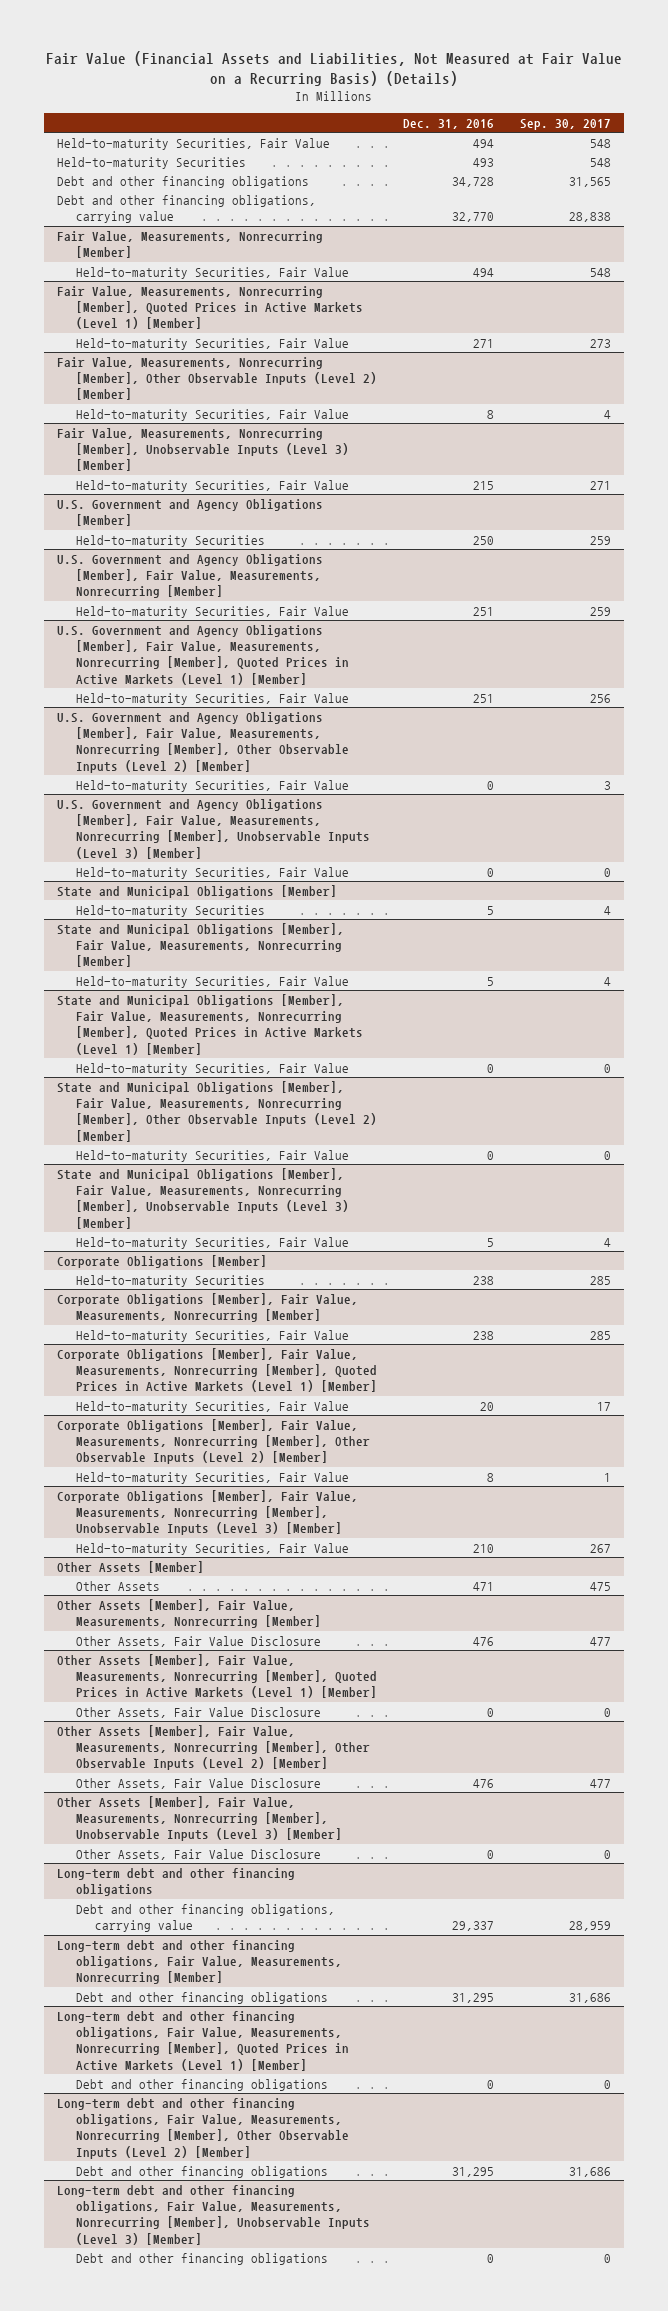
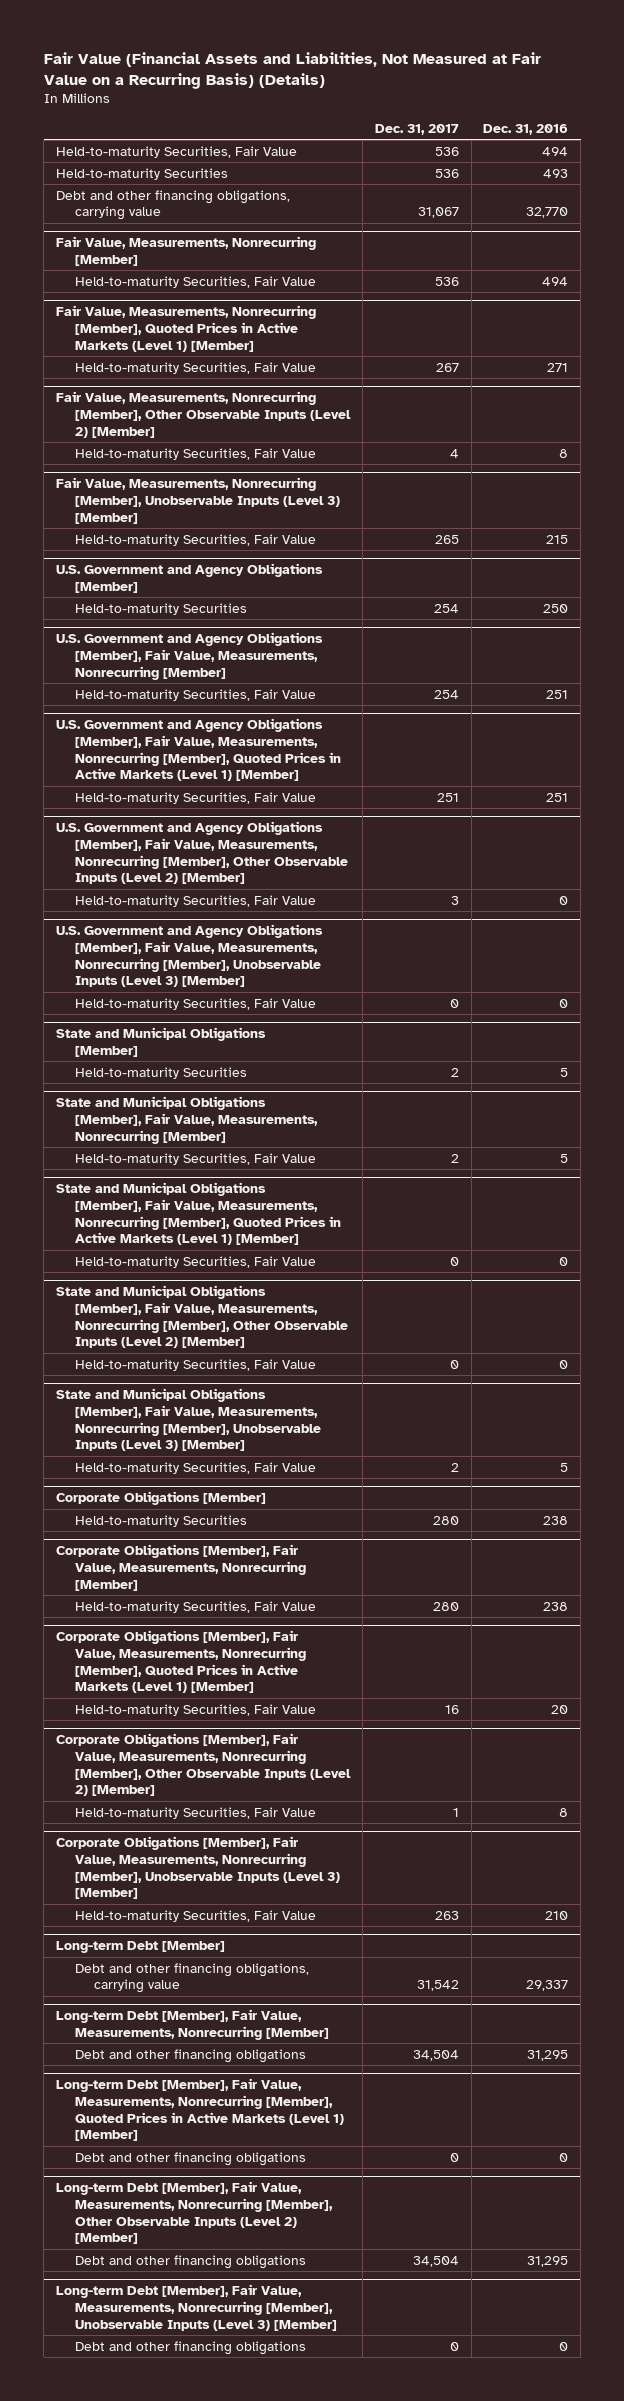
- | Dec. 31, 2016 | Sep. 30, 2017
+ | Dec. 31, 2017 | Dec. 31, 2016
- Debt and other financing obligations | 34,728 | 31,565
- Other Assets [Member]
- Other Assets | 471 | 475
- Other Assets [Member], Fair Value, Measurements, Nonrecurring [Member]
- Other Assets, Fair Value Disclosure | 476 | 477
- Other Assets [Member], Fair Value, Measurements, Nonrecurring [Member], Quoted Prices in Active Markets (Level 1) [Member]
- Other Assets, Fair Value Disclosure | 0 | 0
- Other Assets [Member], Fair Value, Measurements, Nonrecurring [Member], Other Observable Inputs (Level 2) [Member]
- Other Assets, Fair Value Disclosure | 476 | 477
- Other Assets [Member], Fair Value, Measurements, Nonrecurring [Member], Unobservable Inputs (Level 3) [Member]
- Other Assets, Fair Value Disclosure | 0 | 0
- Long-term debt and other financing obligations
+ Long-term Debt [Member]
- Long-term debt and other financing obligations, Fair Value, Measurements, Nonrecurring [Member]
+ Long-term Debt [Member], Fair Value, Measurements, Nonrecurring [Member]
- Long-term debt and other financing obligations, Fair Value, Measurements, Nonrecurring [Member], Quoted Prices in Active Markets (Level 1) [Member]
+ Long-term Debt [Member], Fair Value, Measurements, Nonrecurring [Member], Quoted Prices in Active Markets (Level 1) [Member]
- Long-term debt and other financing obligations, Fair Value, Measurements, Nonrecurring [Member], Other Observable Inputs (Level 2) [Member]
+ Long-term Debt [Member], Fair Value, Measurements, Nonrecurring [Member], Other Observable Inputs (Level 2) [Member]
- Long-term debt and other financing obligations, Fair Value, Measurements, Nonrecurring [Member], Unobservable Inputs (Level 3) [Member]
+ Long-term Debt [Member], Fair Value, Measurements, Nonrecurring [Member], Unobservable Inputs (Level 3) [Member]

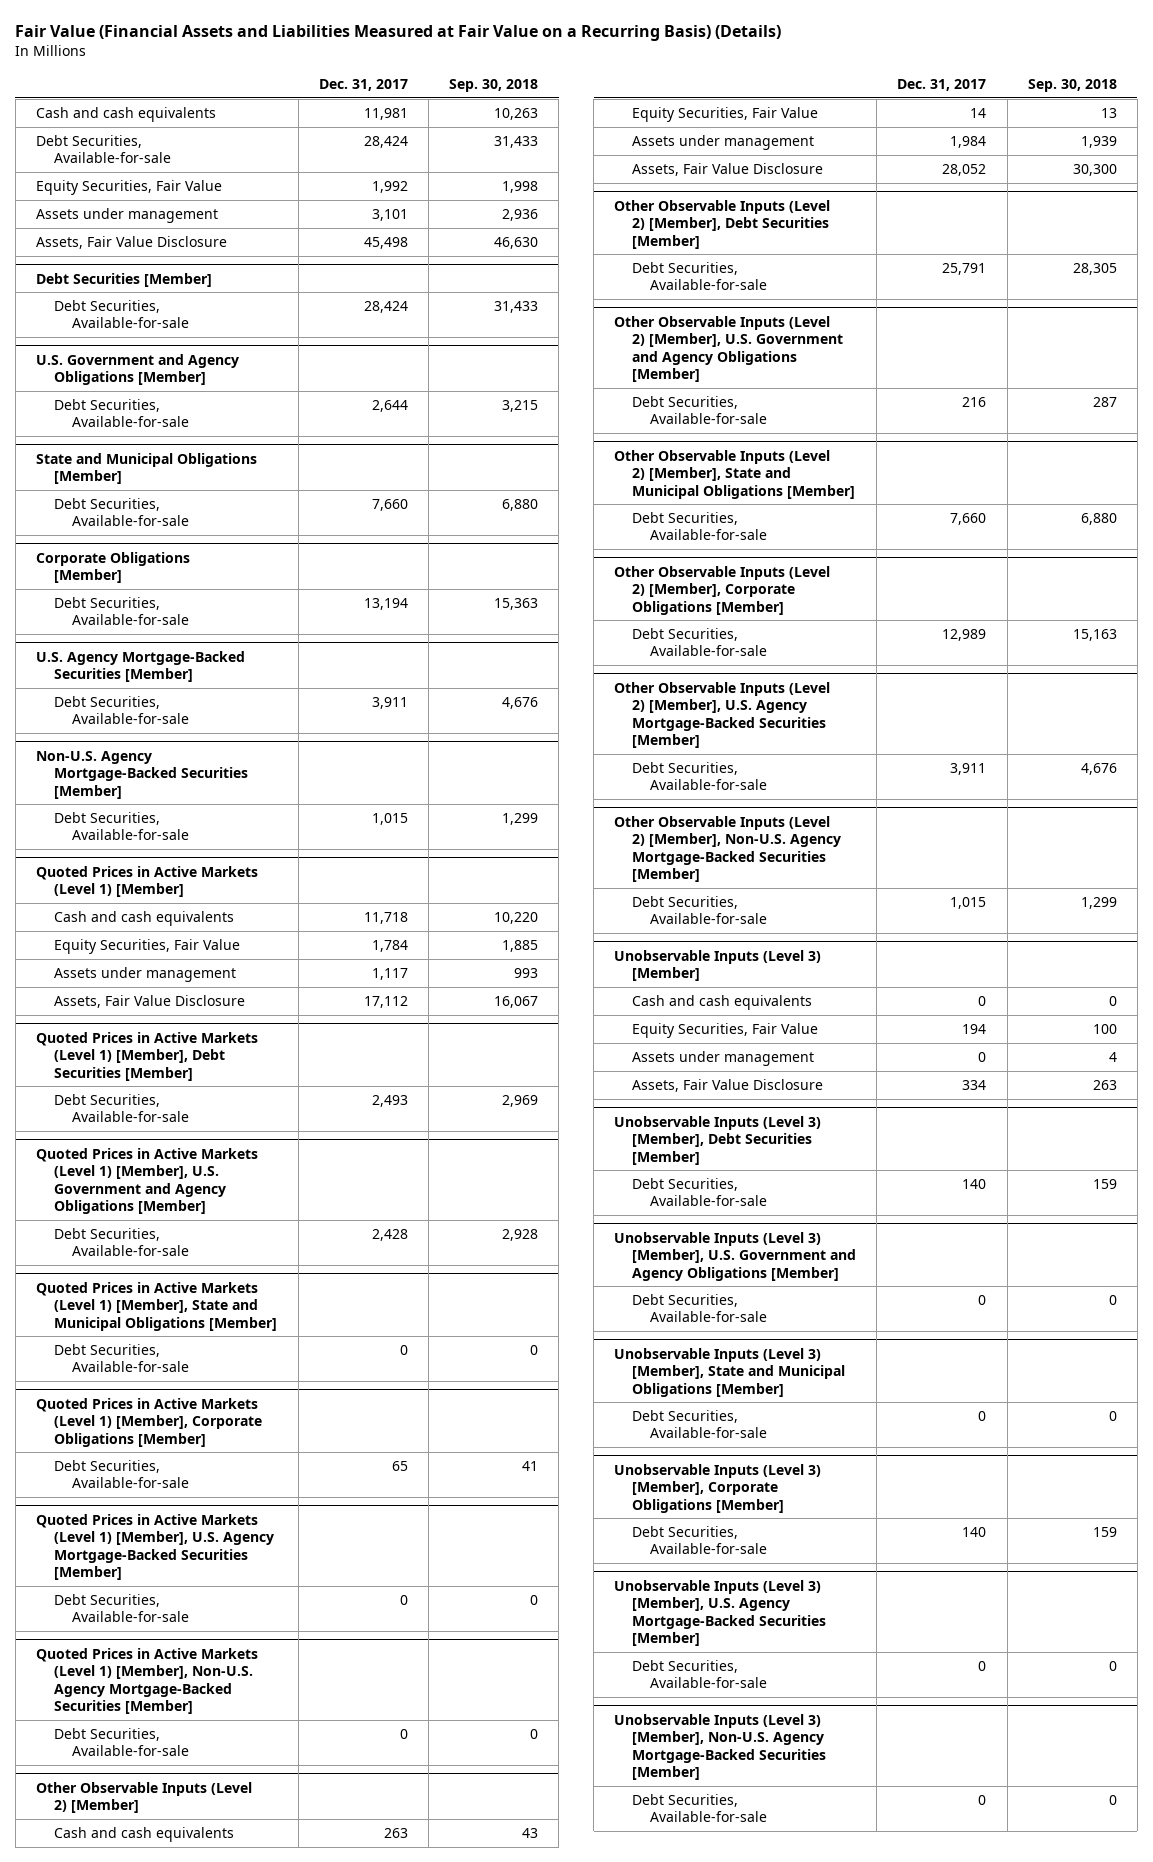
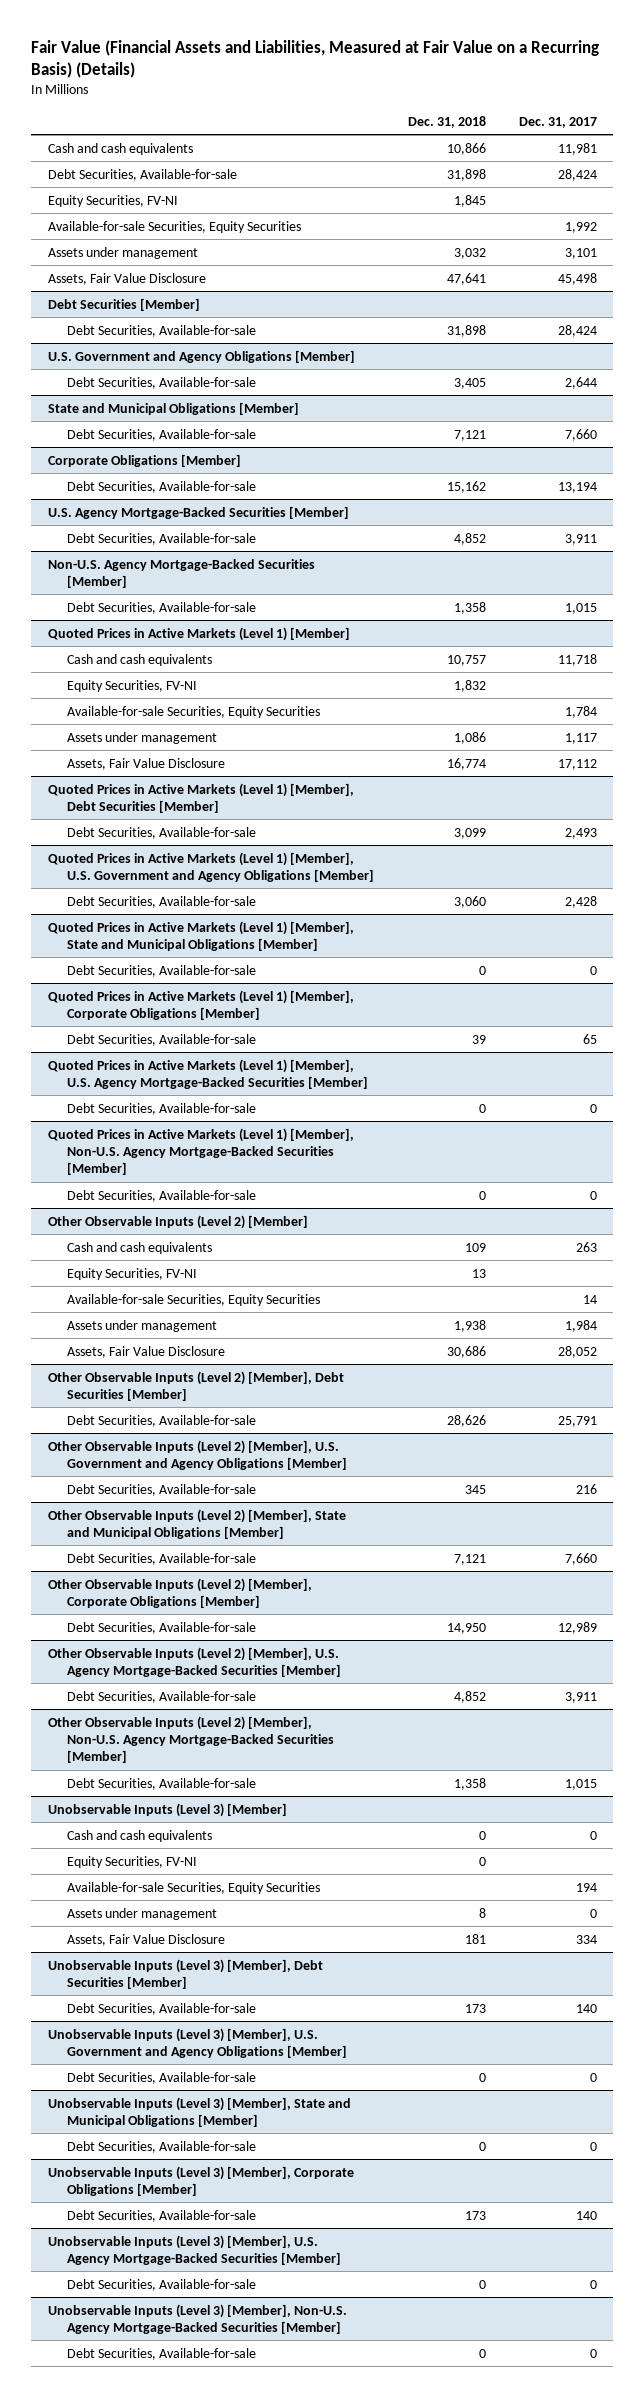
- Fair Value (Financial Assets and Liabilities Measured at Fair Value on a Recurring Basis) (Details)
+ Fair Value (Financial Assets and Liabilities, Measured at Fair Value on a Recurring Basis) (Details)
- | Dec. 31, 2017 | Sep. 30, 2018
+ | Dec. 31, 2018 | Dec. 31, 2017
- Equity Securities, Fair Value | 1,992 | 1,998
+ Equity Securities, FV-NI | 1,845 |
+ Available-for-sale Securities, Equity Securities | | 1,992
@ Quoted Prices in Active Markets (Level 1) [Member]
- Equity Securities, Fair Value | 1,784 | 1,885
+ Equity Securities, FV-NI | 1,832 |
+ Available-for-sale Securities, Equity Securities | | 1,784
@ Other Observable Inputs (Level 2) [Member]
- Equity Securities, Fair Value | 14 | 13
+ Equity Securities, FV-NI | 13 |
+ Available-for-sale Securities, Equity Securities | | 14
@ Unobservable Inputs (Level 3) [Member]
- Equity Securities, Fair Value | 194 | 100
+ Equity Securities, FV-NI | 0 |
+ Available-for-sale Securities, Equity Securities | | 194

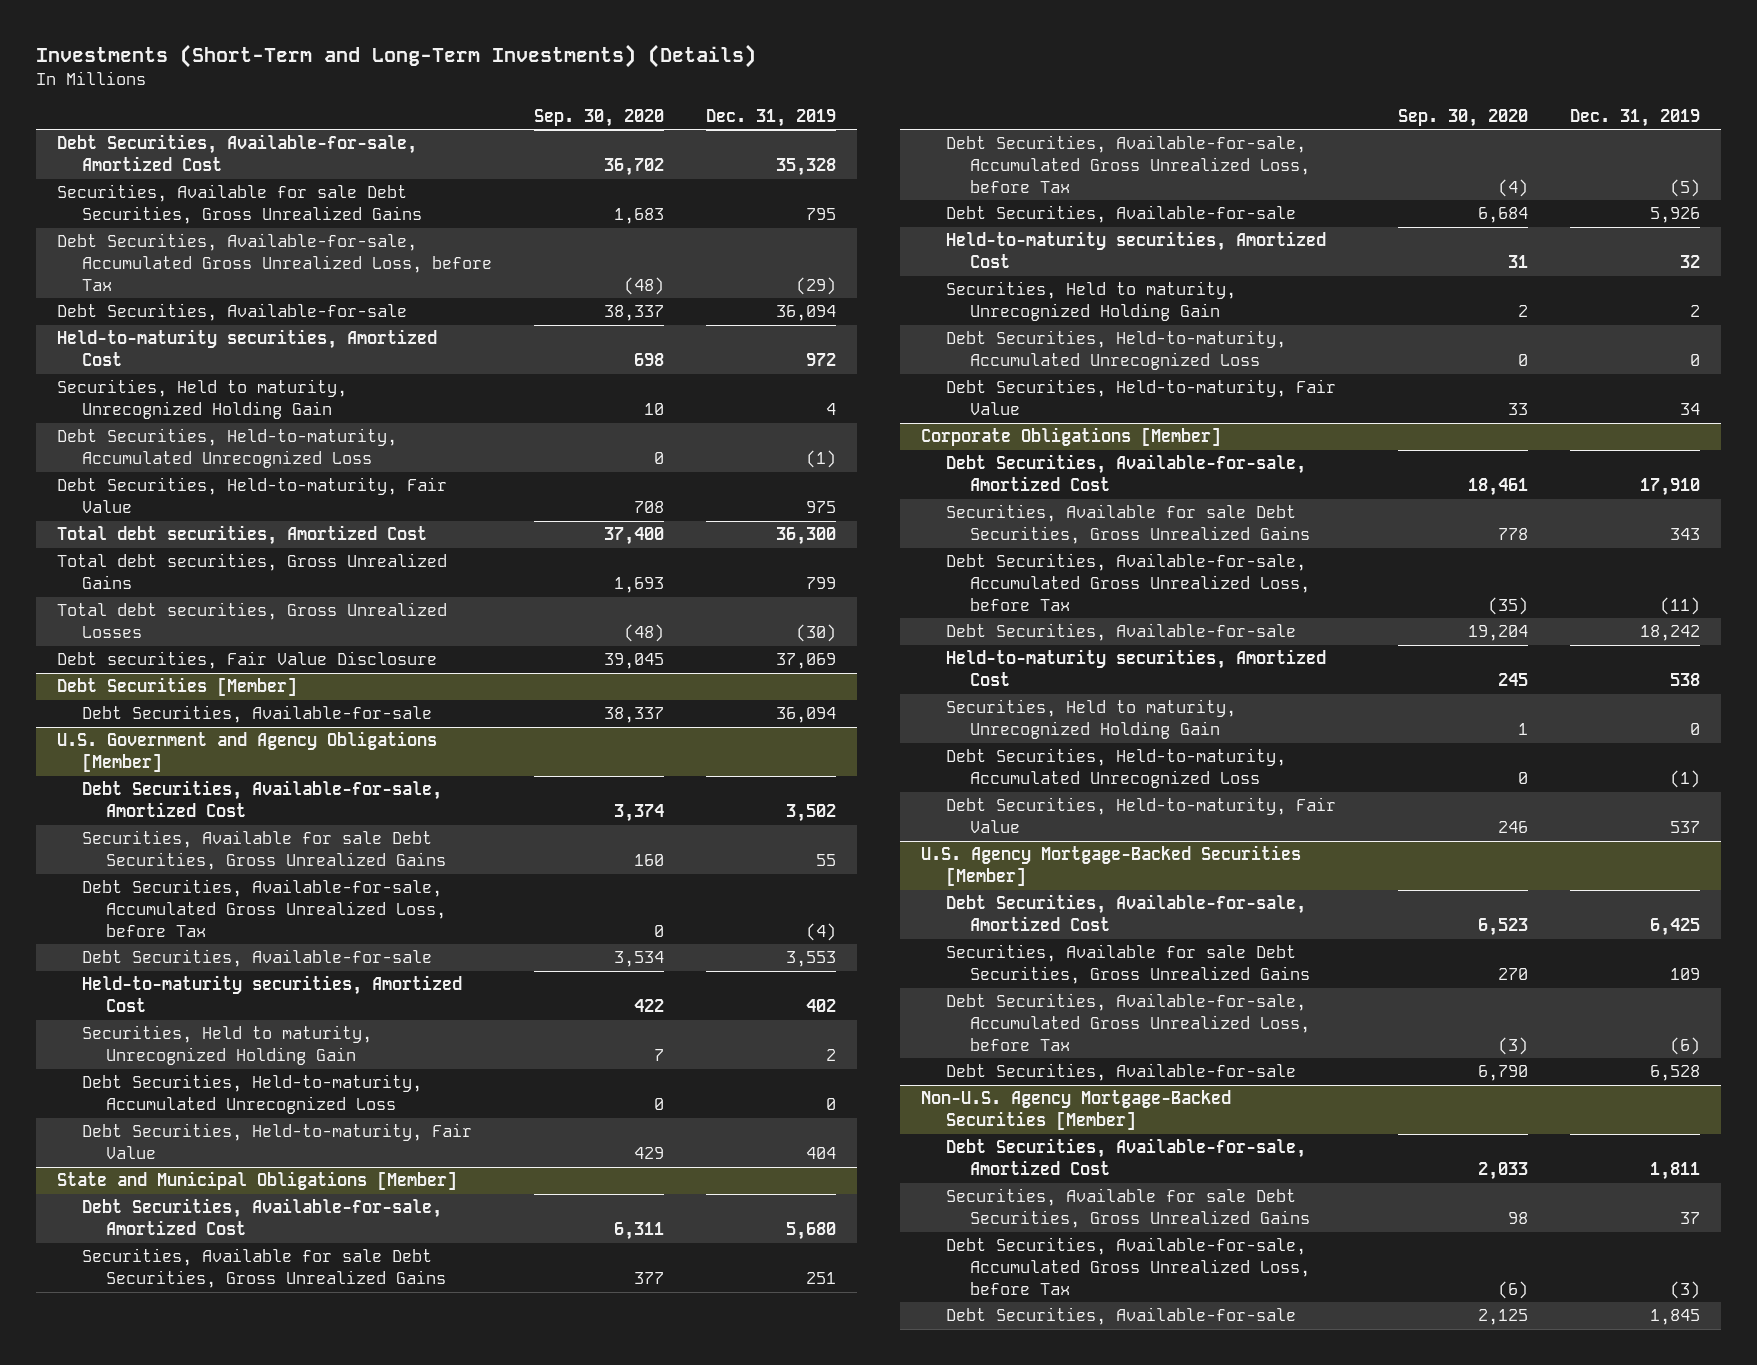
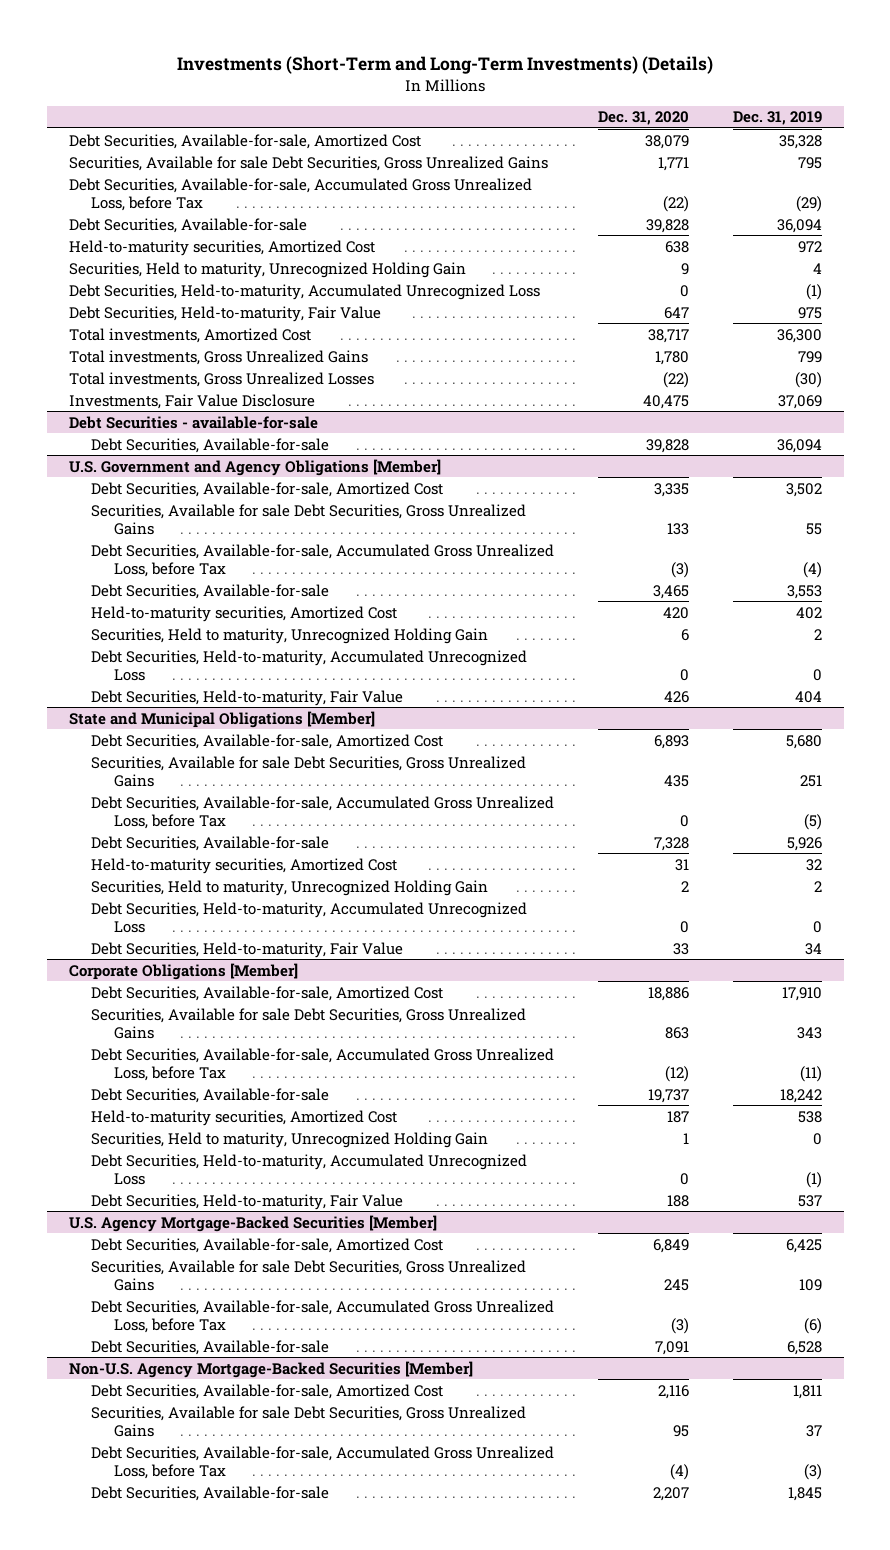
- | Sep. 30, 2020 | Dec. 31, 2019
+ | Dec. 31, 2020 | Dec. 31, 2019
- Total debt securities, Amortized Cost | 37,400 | 36,300
- Total debt securities, Gross Unrealized Gains | 1,693 | 799
- Total debt securities, Gross Unrealized Losses | (48) | (30)
- Debt securities, Fair Value Disclosure | 39,045 | 37,069
- Debt Securities [Member]
+ Total investments, Amortized Cost | 38,717 | 36,300
+ Total investments, Gross Unrealized Gains | 1,780 | 799
+ Total investments, Gross Unrealized Losses | (22) | (30)
+ Investments, Fair Value Disclosure | 40,475 | 37,069
+ Debt Securities - available-for-sale

